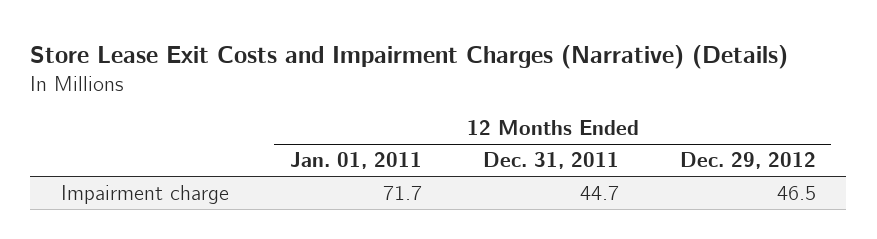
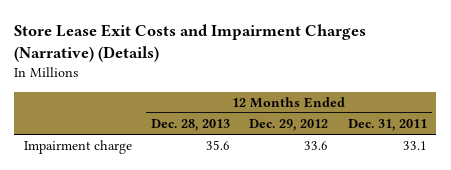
- | 12 Months Ended Jan. 01, 2011 | 12 Months Ended Dec. 31, 2011 | 12 Months Ended Dec. 29, 2012
+ | 12 Months Ended Dec. 28, 2013 | 12 Months Ended Dec. 29, 2012 | 12 Months Ended Dec. 31, 2011
- Impairment charge | 71.7 | 44.7 | 46.5
+ Impairment charge | 35.6 | 33.6 | 33.1

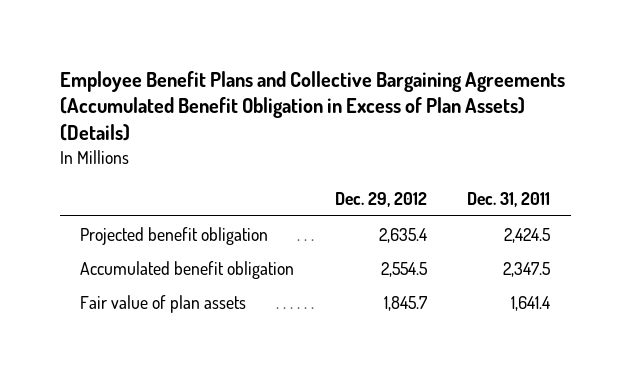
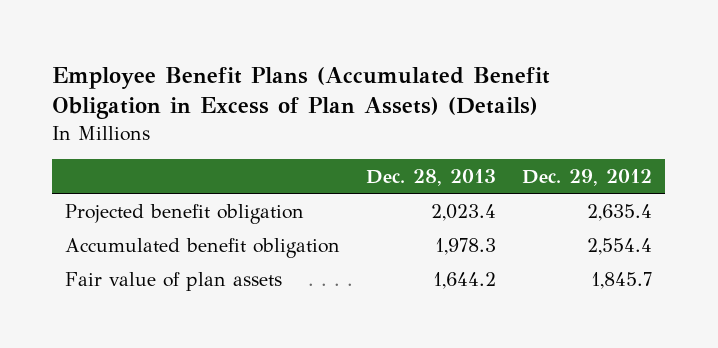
- Employee Benefit Plans and Collective Bargaining Agreements (Accumulated Benefit Obligation in Excess of Plan Assets) (Details)
+ Employee Benefit Plans (Accumulated Benefit Obligation in Excess of Plan Assets) (Details)
- | Dec. 29, 2012 | Dec. 31, 2011
+ | Dec. 28, 2013 | Dec. 29, 2012
- Accumulated benefit obligation | 2,554.5 | 2,347.5
+ Accumulated benefit obligation | 1,978.3 | 2,554.4

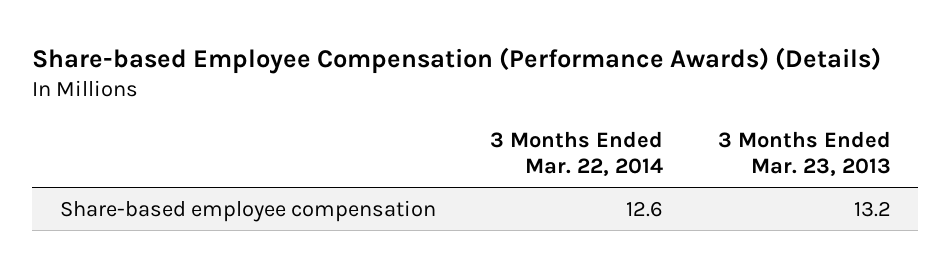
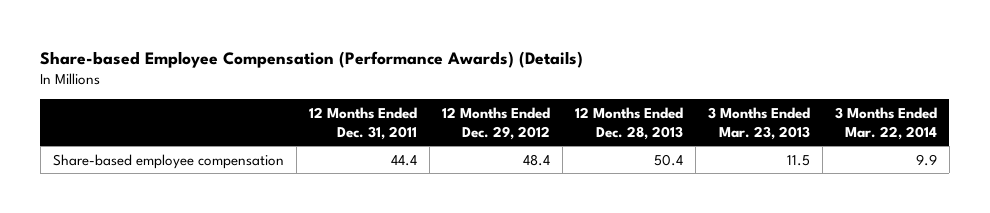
- | 3 Months Ended Mar. 22, 2014 | 3 Months Ended Mar. 23, 2013
+ | 12 Months Ended Dec. 31, 2011 | 12 Months Ended Dec. 29, 2012 | 12 Months Ended Dec. 28, 2013 | 3 Months Ended Mar. 23, 2013 | 3 Months Ended Mar. 22, 2014
- Share-based employee compensation | 12.6 | 13.2
+ Share-based employee compensation | 44.4 | 48.4 | 50.4 | 11.5 | 9.9

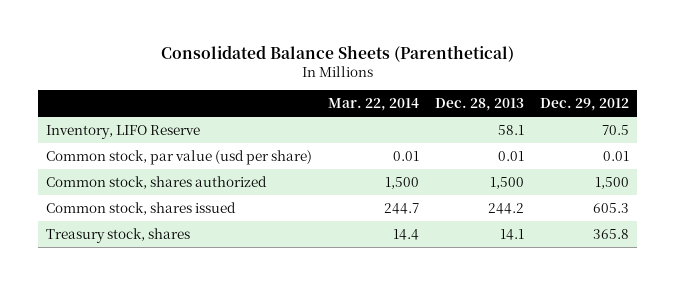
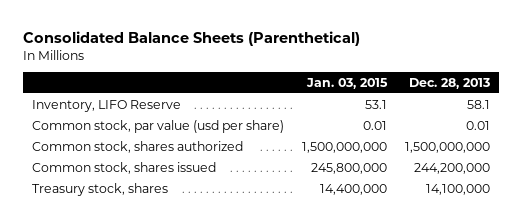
- | Mar. 22, 2014 | Dec. 28, 2013 | Dec. 29, 2012
+ | Jan. 03, 2015 | Dec. 28, 2013
- Common stock, shares authorized | 1,500 | 1,500 | 1,500
- Common stock, shares issued | 244.7 | 244.2 | 605.3
- Treasury stock, shares | 14.4 | 14.1 | 365.8
+ Common stock, shares authorized | 1,500,000,000 | 1,500,000,000
+ Common stock, shares issued | 245,800,000 | 244,200,000
+ Treasury stock, shares | 14,400,000 | 14,100,000

